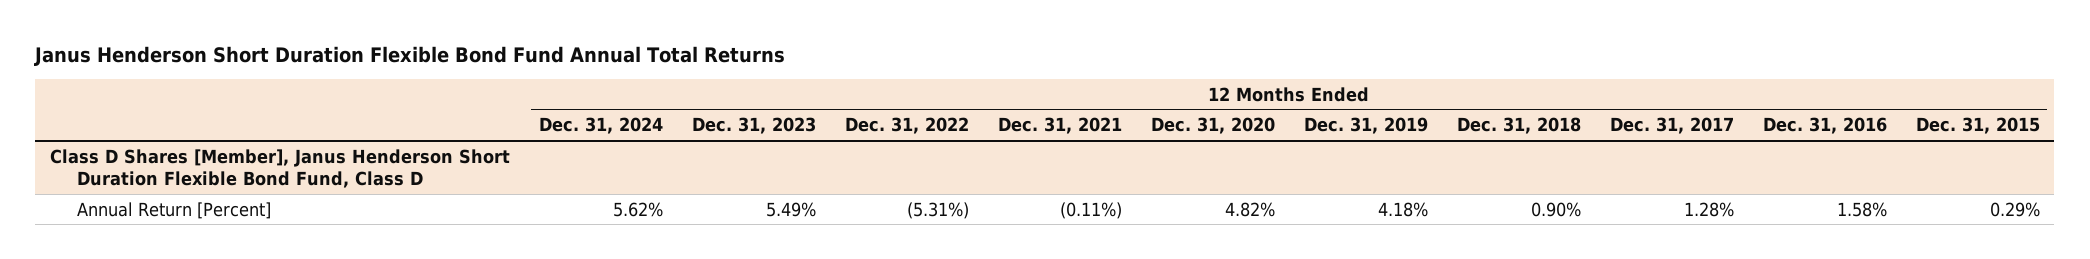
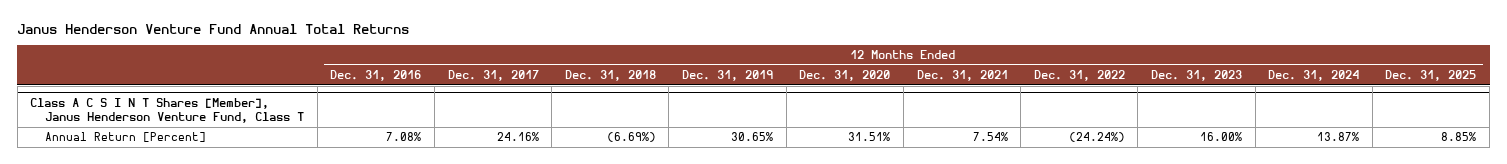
- Janus Henderson Short Duration Flexible Bond Fund Annual Total Returns
+ Janus Henderson Venture Fund Annual Total Returns
- | 12 Months Ended Dec. 31, 2024 | 12 Months Ended Dec. 31, 2023 | 12 Months Ended Dec. 31, 2022 | 12 Months Ended Dec. 31, 2021 | 12 Months Ended Dec. 31, 2020 | 12 Months Ended Dec. 31, 2019 | 12 Months Ended Dec. 31, 2018 | 12 Months Ended Dec. 31, 2017 | 12 Months Ended Dec. 31, 2016 | 12 Months Ended Dec. 31, 2015
+ | 12 Months Ended Dec. 31, 2016 | 12 Months Ended Dec. 31, 2017 | 12 Months Ended Dec. 31, 2018 | 12 Months Ended Dec. 31, 2019 | 12 Months Ended Dec. 31, 2020 | 12 Months Ended Dec. 31, 2021 | 12 Months Ended Dec. 31, 2022 | 12 Months Ended Dec. 31, 2023 | 12 Months Ended Dec. 31, 2024 | 12 Months Ended Dec. 31, 2025
- Class D Shares [Member], Janus Henderson Short Duration Flexible Bond Fund, Class D
- Annual Return [Percent] | 5.62% | 5.49% | (5.31%) | (0.11%) | 4.82% | 4.18% | 0.90% | 1.28% | 1.58% | 0.29%
+ Class A C S I N T Shares [Member], Janus Henderson Venture Fund, Class T
+ Annual Return [Percent] | 7.08% | 24.16% | (6.69%) | 30.65% | 31.51% | 7.54% | (24.24%) | 16.00% | 13.87% | 8.85%

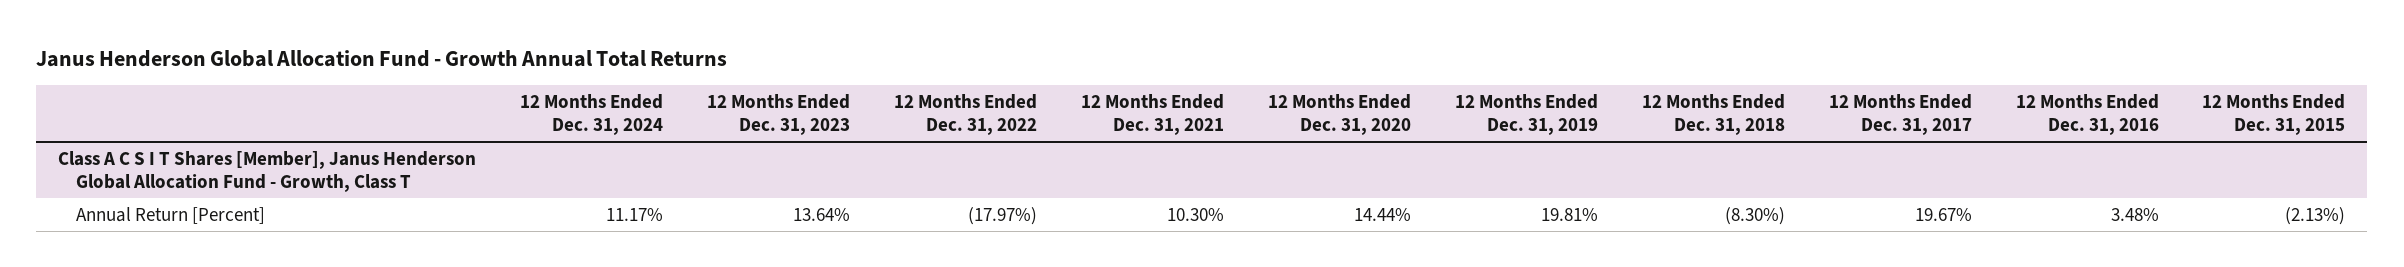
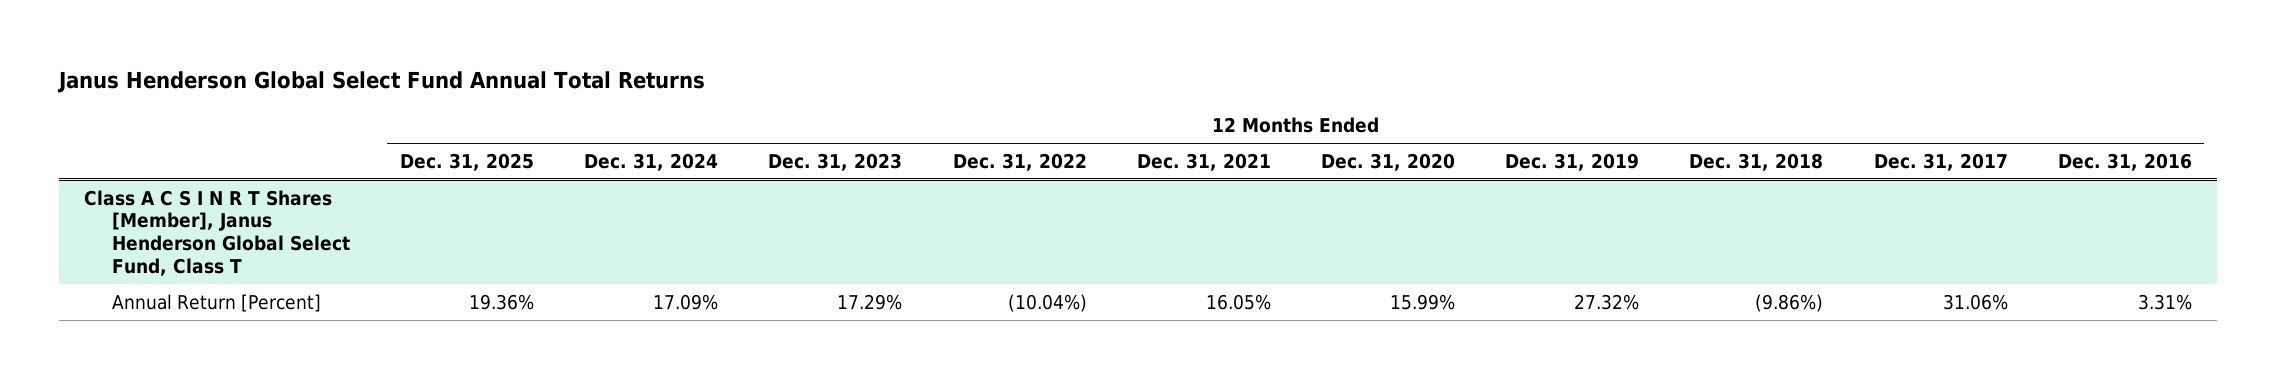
- Janus Henderson Global Allocation Fund - Growth Annual Total Returns
+ Janus Henderson Global Select Fund Annual Total Returns
- | 12 Months Ended Dec. 31, 2024 | 12 Months Ended Dec. 31, 2023 | 12 Months Ended Dec. 31, 2022 | 12 Months Ended Dec. 31, 2021 | 12 Months Ended Dec. 31, 2020 | 12 Months Ended Dec. 31, 2019 | 12 Months Ended Dec. 31, 2018 | 12 Months Ended Dec. 31, 2017 | 12 Months Ended Dec. 31, 2016 | 12 Months Ended Dec. 31, 2015
+ | 12 Months Ended Dec. 31, 2025 | 12 Months Ended Dec. 31, 2024 | 12 Months Ended Dec. 31, 2023 | 12 Months Ended Dec. 31, 2022 | 12 Months Ended Dec. 31, 2021 | 12 Months Ended Dec. 31, 2020 | 12 Months Ended Dec. 31, 2019 | 12 Months Ended Dec. 31, 2018 | 12 Months Ended Dec. 31, 2017 | 12 Months Ended Dec. 31, 2016
- Class A C S I T Shares [Member], Janus Henderson Global Allocation Fund - Growth, Class T
- Annual Return [Percent] | 11.17% | 13.64% | (17.97%) | 10.30% | 14.44% | 19.81% | (8.30%) | 19.67% | 3.48% | (2.13%)
+ Class A C S I N R T Shares [Member], Janus Henderson Global Select Fund, Class T
+ Annual Return [Percent] | 19.36% | 17.09% | 17.29% | (10.04%) | 16.05% | 15.99% | 27.32% | (9.86%) | 31.06% | 3.31%

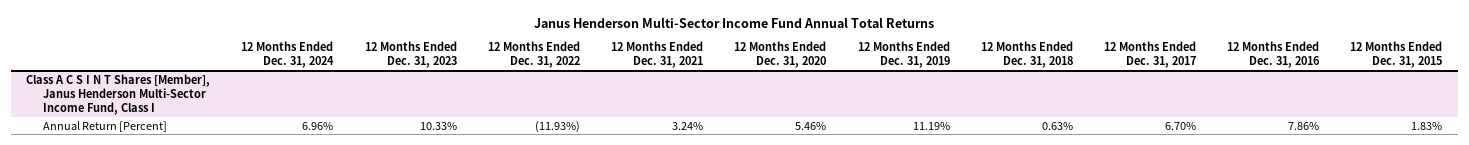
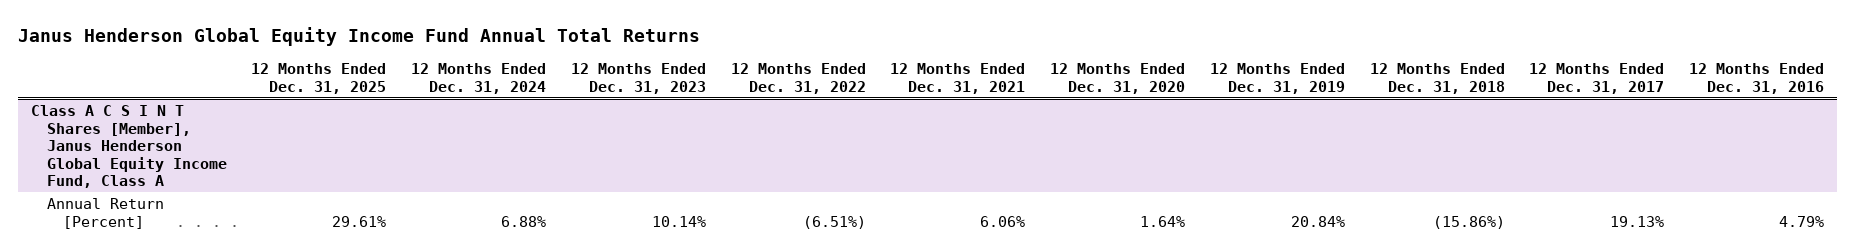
- Janus Henderson Multi-Sector Income Fund Annual Total Returns
+ Janus Henderson Global Equity Income Fund Annual Total Returns
- | 12 Months Ended Dec. 31, 2024 | 12 Months Ended Dec. 31, 2023 | 12 Months Ended Dec. 31, 2022 | 12 Months Ended Dec. 31, 2021 | 12 Months Ended Dec. 31, 2020 | 12 Months Ended Dec. 31, 2019 | 12 Months Ended Dec. 31, 2018 | 12 Months Ended Dec. 31, 2017 | 12 Months Ended Dec. 31, 2016 | 12 Months Ended Dec. 31, 2015
+ | 12 Months Ended Dec. 31, 2025 | 12 Months Ended Dec. 31, 2024 | 12 Months Ended Dec. 31, 2023 | 12 Months Ended Dec. 31, 2022 | 12 Months Ended Dec. 31, 2021 | 12 Months Ended Dec. 31, 2020 | 12 Months Ended Dec. 31, 2019 | 12 Months Ended Dec. 31, 2018 | 12 Months Ended Dec. 31, 2017 | 12 Months Ended Dec. 31, 2016
- Class A C S I N T Shares [Member], Janus Henderson Multi-Sector Income Fund, Class I
- Annual Return [Percent] | 6.96% | 10.33% | (11.93%) | 3.24% | 5.46% | 11.19% | 0.63% | 6.70% | 7.86% | 1.83%
+ Class A C S I N T Shares [Member], Janus Henderson Global Equity Income Fund, Class A
+ Annual Return [Percent] | 29.61% | 6.88% | 10.14% | (6.51%) | 6.06% | 1.64% | 20.84% | (15.86%) | 19.13% | 4.79%

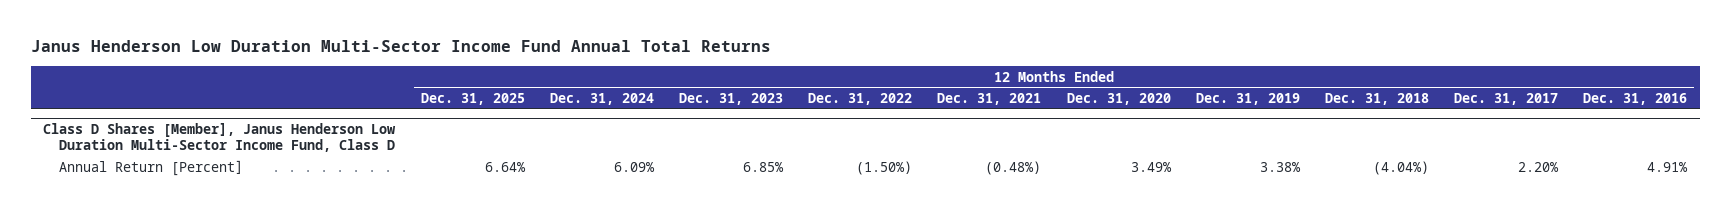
- Janus Henderson Global Equity Income Fund Annual Total Returns
+ Janus Henderson Low Duration Multi-Sector Income Fund Annual Total Returns
- Class A C S I N T Shares [Member], Janus Henderson Global Equity Income Fund, Class A
- Annual Return [Percent] | 29.61% | 6.88% | 10.14% | (6.51%) | 6.06% | 1.64% | 20.84% | (15.86%) | 19.13% | 4.79%
+ Class D Shares [Member], Janus Henderson Low Duration Multi-Sector Income Fund, Class D
+ Annual Return [Percent] | 6.64% | 6.09% | 6.85% | (1.50%) | (0.48%) | 3.49% | 3.38% | (4.04%) | 2.20% | 4.91%

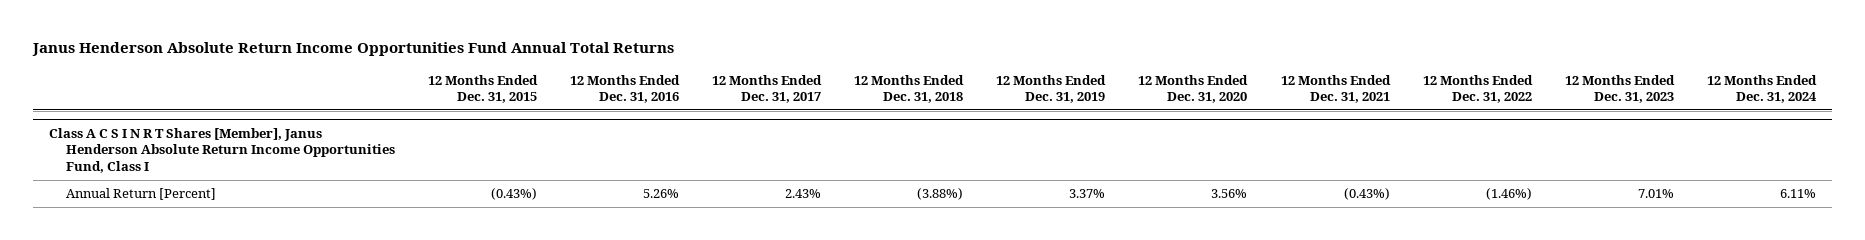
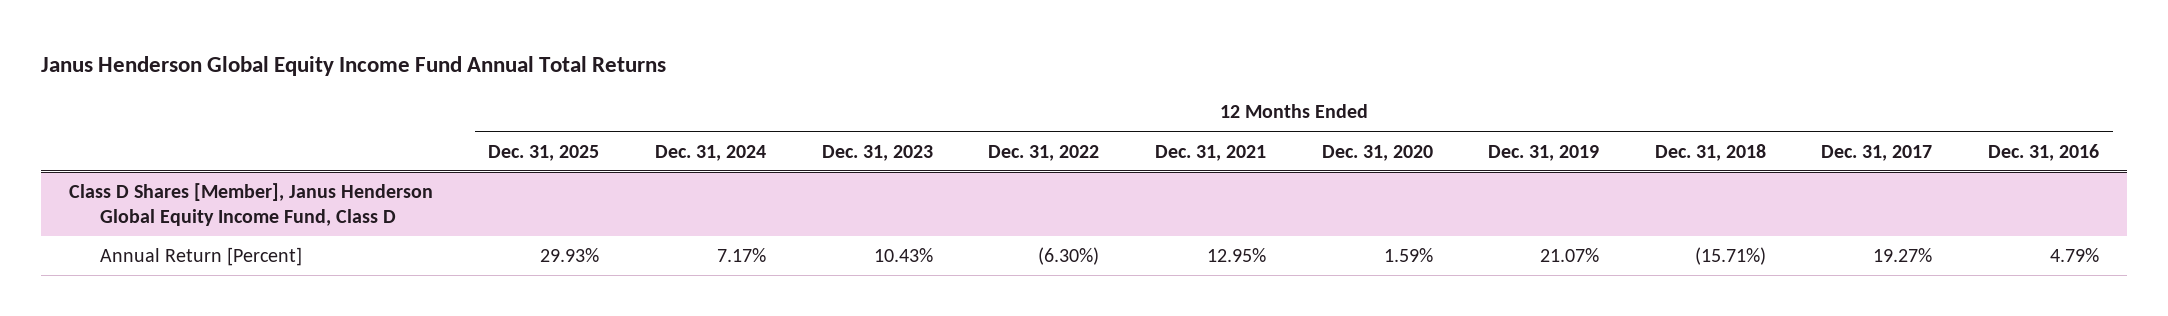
- Janus Henderson Absolute Return Income Opportunities Fund Annual Total Returns
+ Janus Henderson Global Equity Income Fund Annual Total Returns
- | 12 Months Ended Dec. 31, 2015 | 12 Months Ended Dec. 31, 2016 | 12 Months Ended Dec. 31, 2017 | 12 Months Ended Dec. 31, 2018 | 12 Months Ended Dec. 31, 2019 | 12 Months Ended Dec. 31, 2020 | 12 Months Ended Dec. 31, 2021 | 12 Months Ended Dec. 31, 2022 | 12 Months Ended Dec. 31, 2023 | 12 Months Ended Dec. 31, 2024
+ | 12 Months Ended Dec. 31, 2025 | 12 Months Ended Dec. 31, 2024 | 12 Months Ended Dec. 31, 2023 | 12 Months Ended Dec. 31, 2022 | 12 Months Ended Dec. 31, 2021 | 12 Months Ended Dec. 31, 2020 | 12 Months Ended Dec. 31, 2019 | 12 Months Ended Dec. 31, 2018 | 12 Months Ended Dec. 31, 2017 | 12 Months Ended Dec. 31, 2016
- Class A C S I N R T Shares [Member], Janus Henderson Absolute Return Income Opportunities Fund, Class I
- Annual Return [Percent] | (0.43%) | 5.26% | 2.43% | (3.88%) | 3.37% | 3.56% | (0.43%) | (1.46%) | 7.01% | 6.11%
+ Class D Shares [Member], Janus Henderson Global Equity Income Fund, Class D
+ Annual Return [Percent] | 29.93% | 7.17% | 10.43% | (6.30%) | 12.95% | 1.59% | 21.07% | (15.71%) | 19.27% | 4.79%

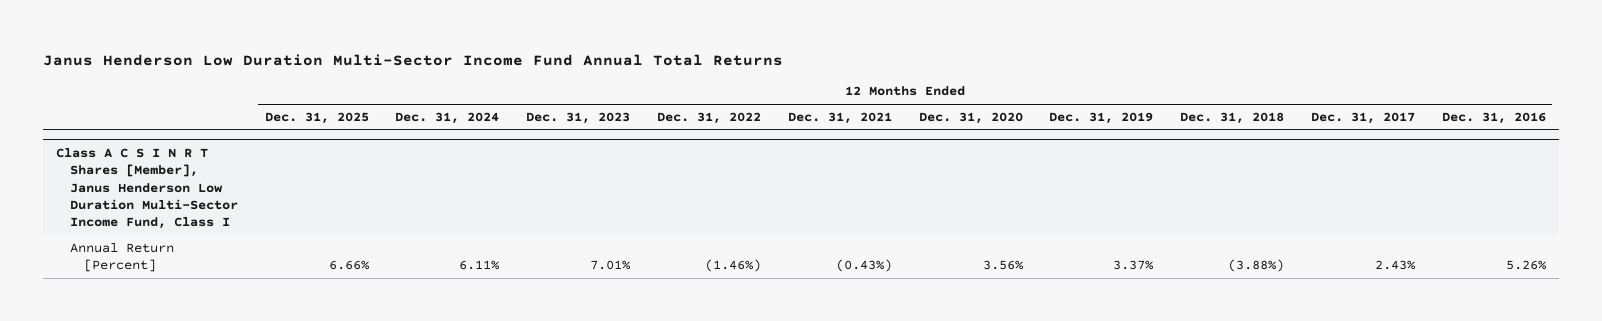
- Janus Henderson Global Equity Income Fund Annual Total Returns
+ Janus Henderson Low Duration Multi-Sector Income Fund Annual Total Returns
- Class D Shares [Member], Janus Henderson Global Equity Income Fund, Class D
- Annual Return [Percent] | 29.93% | 7.17% | 10.43% | (6.30%) | 12.95% | 1.59% | 21.07% | (15.71%) | 19.27% | 4.79%
+ Class A C S I N R T Shares [Member], Janus Henderson Low Duration Multi-Sector Income Fund, Class I
+ Annual Return [Percent] | 6.66% | 6.11% | 7.01% | (1.46%) | (0.43%) | 3.56% | 3.37% | (3.88%) | 2.43% | 5.26%

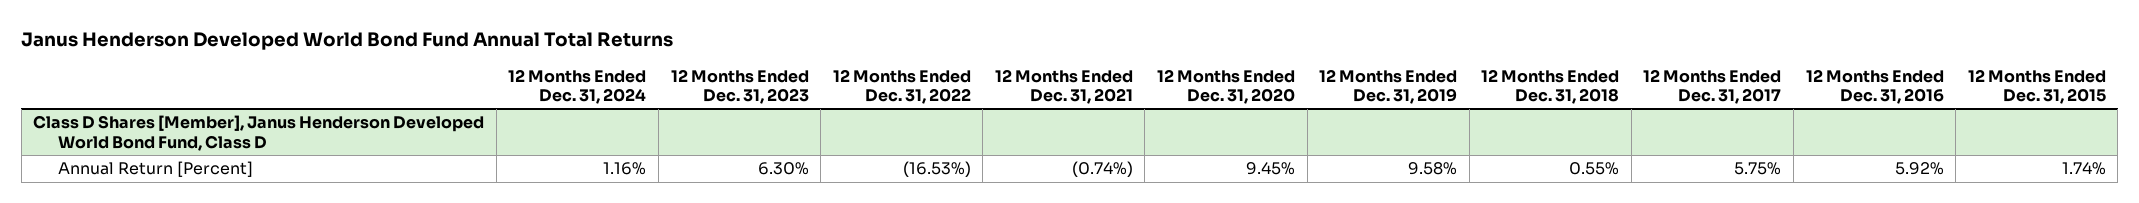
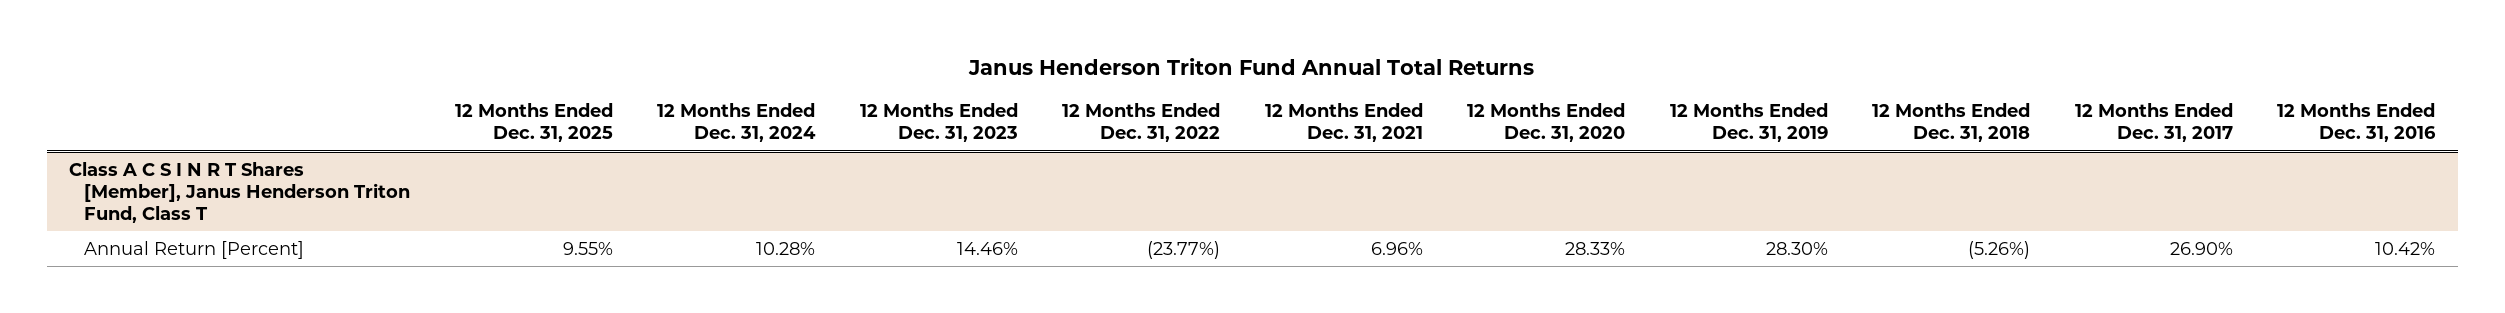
- Janus Henderson Developed World Bond Fund Annual Total Returns
+ Janus Henderson Triton Fund Annual Total Returns
- | 12 Months Ended Dec. 31, 2024 | 12 Months Ended Dec. 31, 2023 | 12 Months Ended Dec. 31, 2022 | 12 Months Ended Dec. 31, 2021 | 12 Months Ended Dec. 31, 2020 | 12 Months Ended Dec. 31, 2019 | 12 Months Ended Dec. 31, 2018 | 12 Months Ended Dec. 31, 2017 | 12 Months Ended Dec. 31, 2016 | 12 Months Ended Dec. 31, 2015
+ | 12 Months Ended Dec. 31, 2025 | 12 Months Ended Dec. 31, 2024 | 12 Months Ended Dec. 31, 2023 | 12 Months Ended Dec. 31, 2022 | 12 Months Ended Dec. 31, 2021 | 12 Months Ended Dec. 31, 2020 | 12 Months Ended Dec. 31, 2019 | 12 Months Ended Dec. 31, 2018 | 12 Months Ended Dec. 31, 2017 | 12 Months Ended Dec. 31, 2016
- Class D Shares [Member], Janus Henderson Developed World Bond Fund, Class D
- Annual Return [Percent] | 1.16% | 6.30% | (16.53%) | (0.74%) | 9.45% | 9.58% | 0.55% | 5.75% | 5.92% | 1.74%
+ Class A C S I N R T Shares [Member], Janus Henderson Triton Fund, Class T
+ Annual Return [Percent] | 9.55% | 10.28% | 14.46% | (23.77%) | 6.96% | 28.33% | 28.30% | (5.26%) | 26.90% | 10.42%

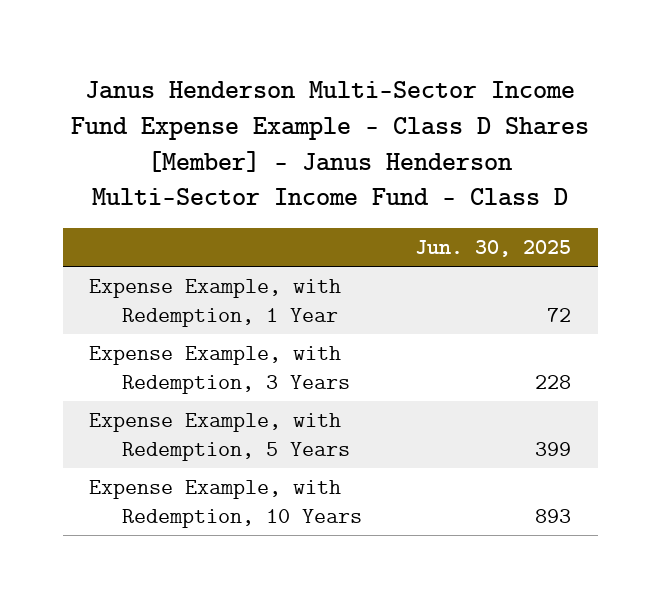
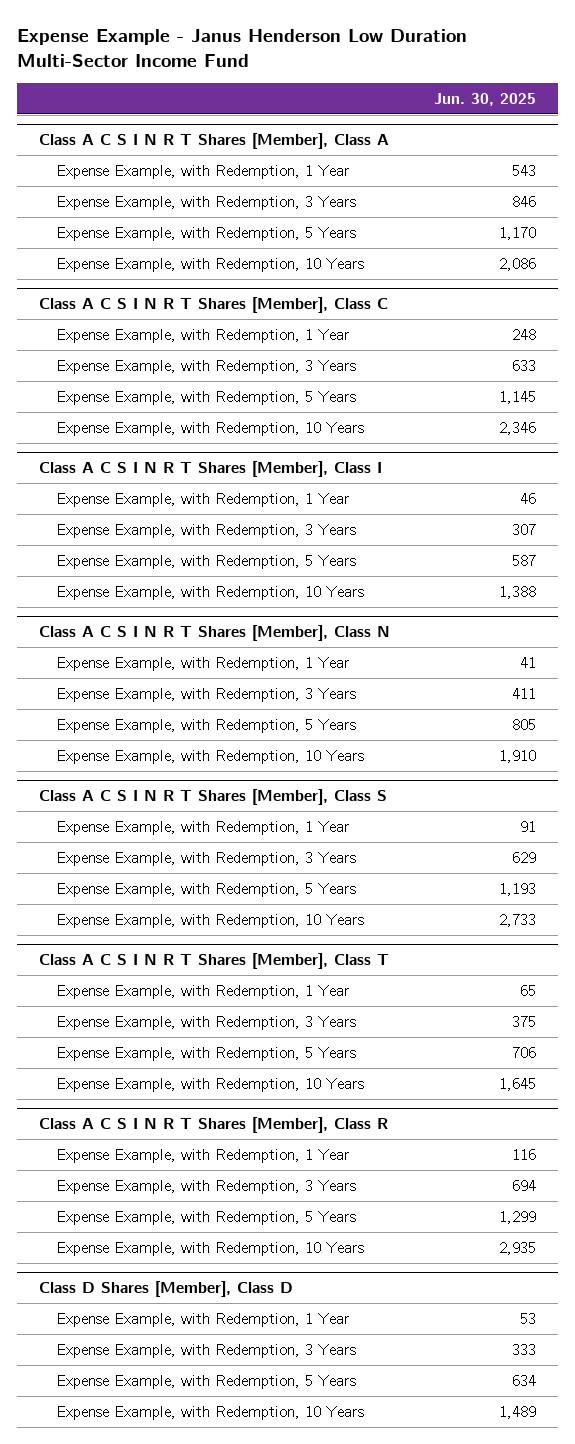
- Janus Henderson Multi-Sector Income Fund Expense Example - Class D Shares [Member] - Janus Henderson Multi-Sector Income Fund - Class D
+ Expense Example - Janus Henderson Low Duration Multi-Sector Income Fund
- Expense Example, with Redemption, 1 Year | 72
- Expense Example, with Redemption, 3 Years | 228
- Expense Example, with Redemption, 5 Years | 399
- Expense Example, with Redemption, 10 Years | 893
+ Class A C S I N R T Shares [Member], Class A
+ Expense Example, with Redemption, 1 Year | 543
+ Expense Example, with Redemption, 3 Years | 846
+ Expense Example, with Redemption, 5 Years | 1,170
+ Expense Example, with Redemption, 10 Years | 2,086
+ Class A C S I N R T Shares [Member], Class C
+ Expense Example, with Redemption, 1 Year | 248
+ Expense Example, with Redemption, 3 Years | 633
+ Expense Example, with Redemption, 5 Years | 1,145
+ Expense Example, with Redemption, 10 Years | 2,346
+ Class A C S I N R T Shares [Member], Class I
+ Expense Example, with Redemption, 1 Year | 46
+ Expense Example, with Redemption, 3 Years | 307
+ Expense Example, with Redemption, 5 Years | 587
+ Expense Example, with Redemption, 10 Years | 1,388
+ Class A C S I N R T Shares [Member], Class N
+ Expense Example, with Redemption, 1 Year | 41
+ Expense Example, with Redemption, 3 Years | 411
+ Expense Example, with Redemption, 5 Years | 805
+ Expense Example, with Redemption, 10 Years | 1,910
+ Class A C S I N R T Shares [Member], Class S
+ Expense Example, with Redemption, 1 Year | 91
+ Expense Example, with Redemption, 3 Years | 629
+ Expense Example, with Redemption, 5 Years | 1,193
+ Expense Example, with Redemption, 10 Years | 2,733
+ Class A C S I N R T Shares [Member], Class T
+ Expense Example, with Redemption, 1 Year | 65
+ Expense Example, with Redemption, 3 Years | 375
+ Expense Example, with Redemption, 5 Years | 706
+ Expense Example, with Redemption, 10 Years | 1,645
+ Class A C S I N R T Shares [Member], Class R
+ Expense Example, with Redemption, 1 Year | 116
+ Expense Example, with Redemption, 3 Years | 694
+ Expense Example, with Redemption, 5 Years | 1,299
+ Expense Example, with Redemption, 10 Years | 2,935
+ Class D Shares [Member], Class D
+ Expense Example, with Redemption, 1 Year | 53
+ Expense Example, with Redemption, 3 Years | 333
+ Expense Example, with Redemption, 5 Years | 634
+ Expense Example, with Redemption, 10 Years | 1,489

